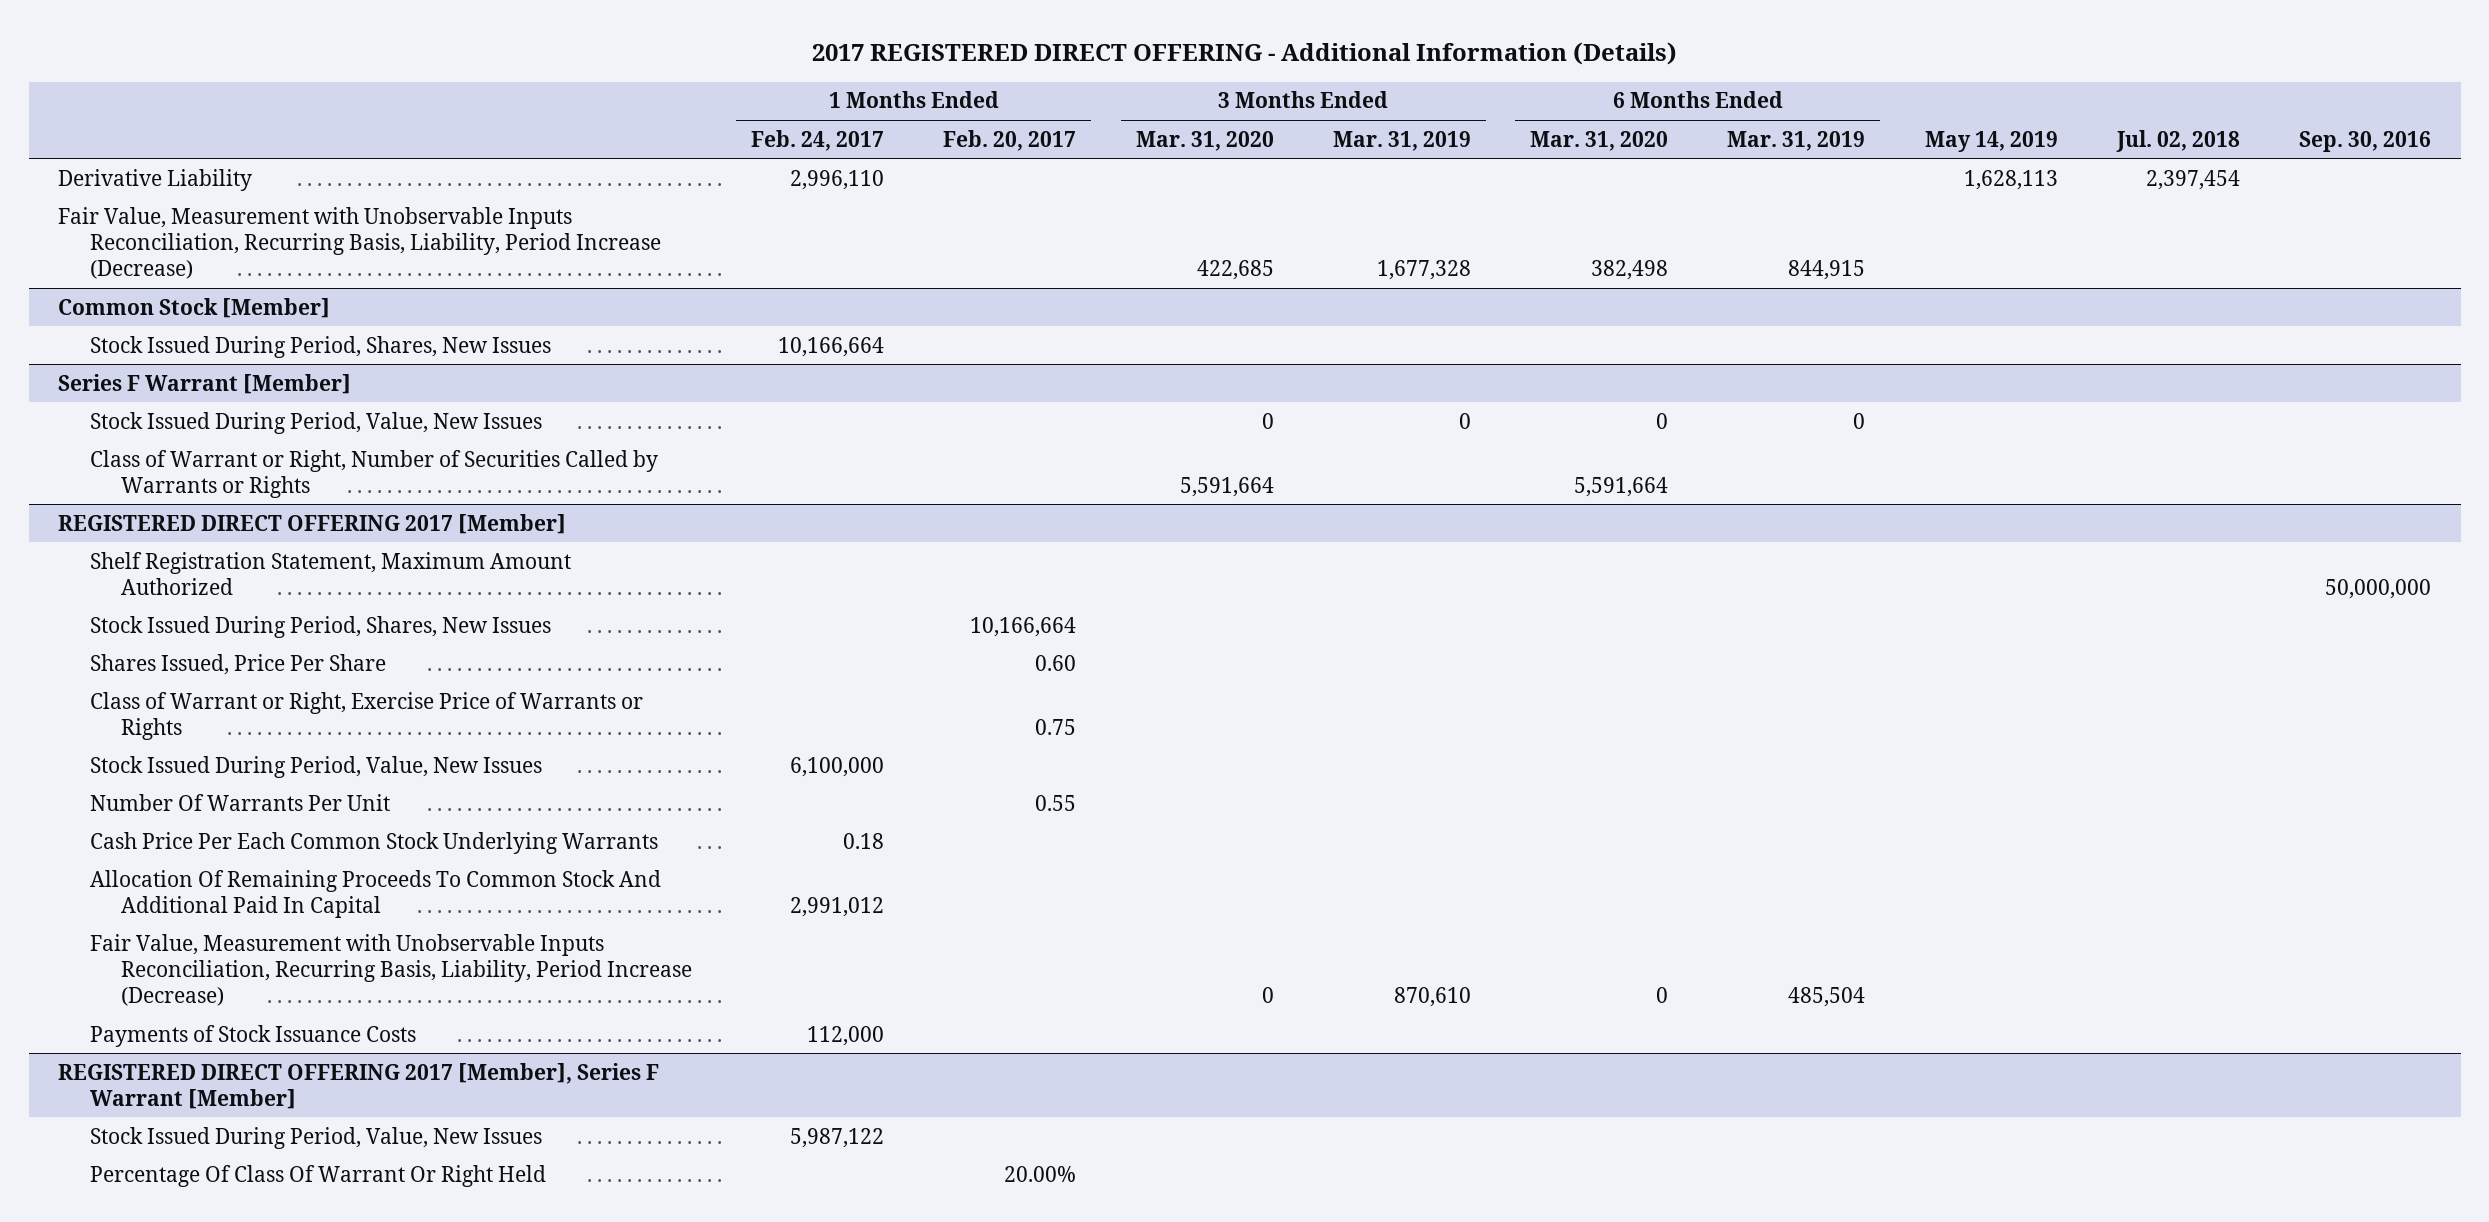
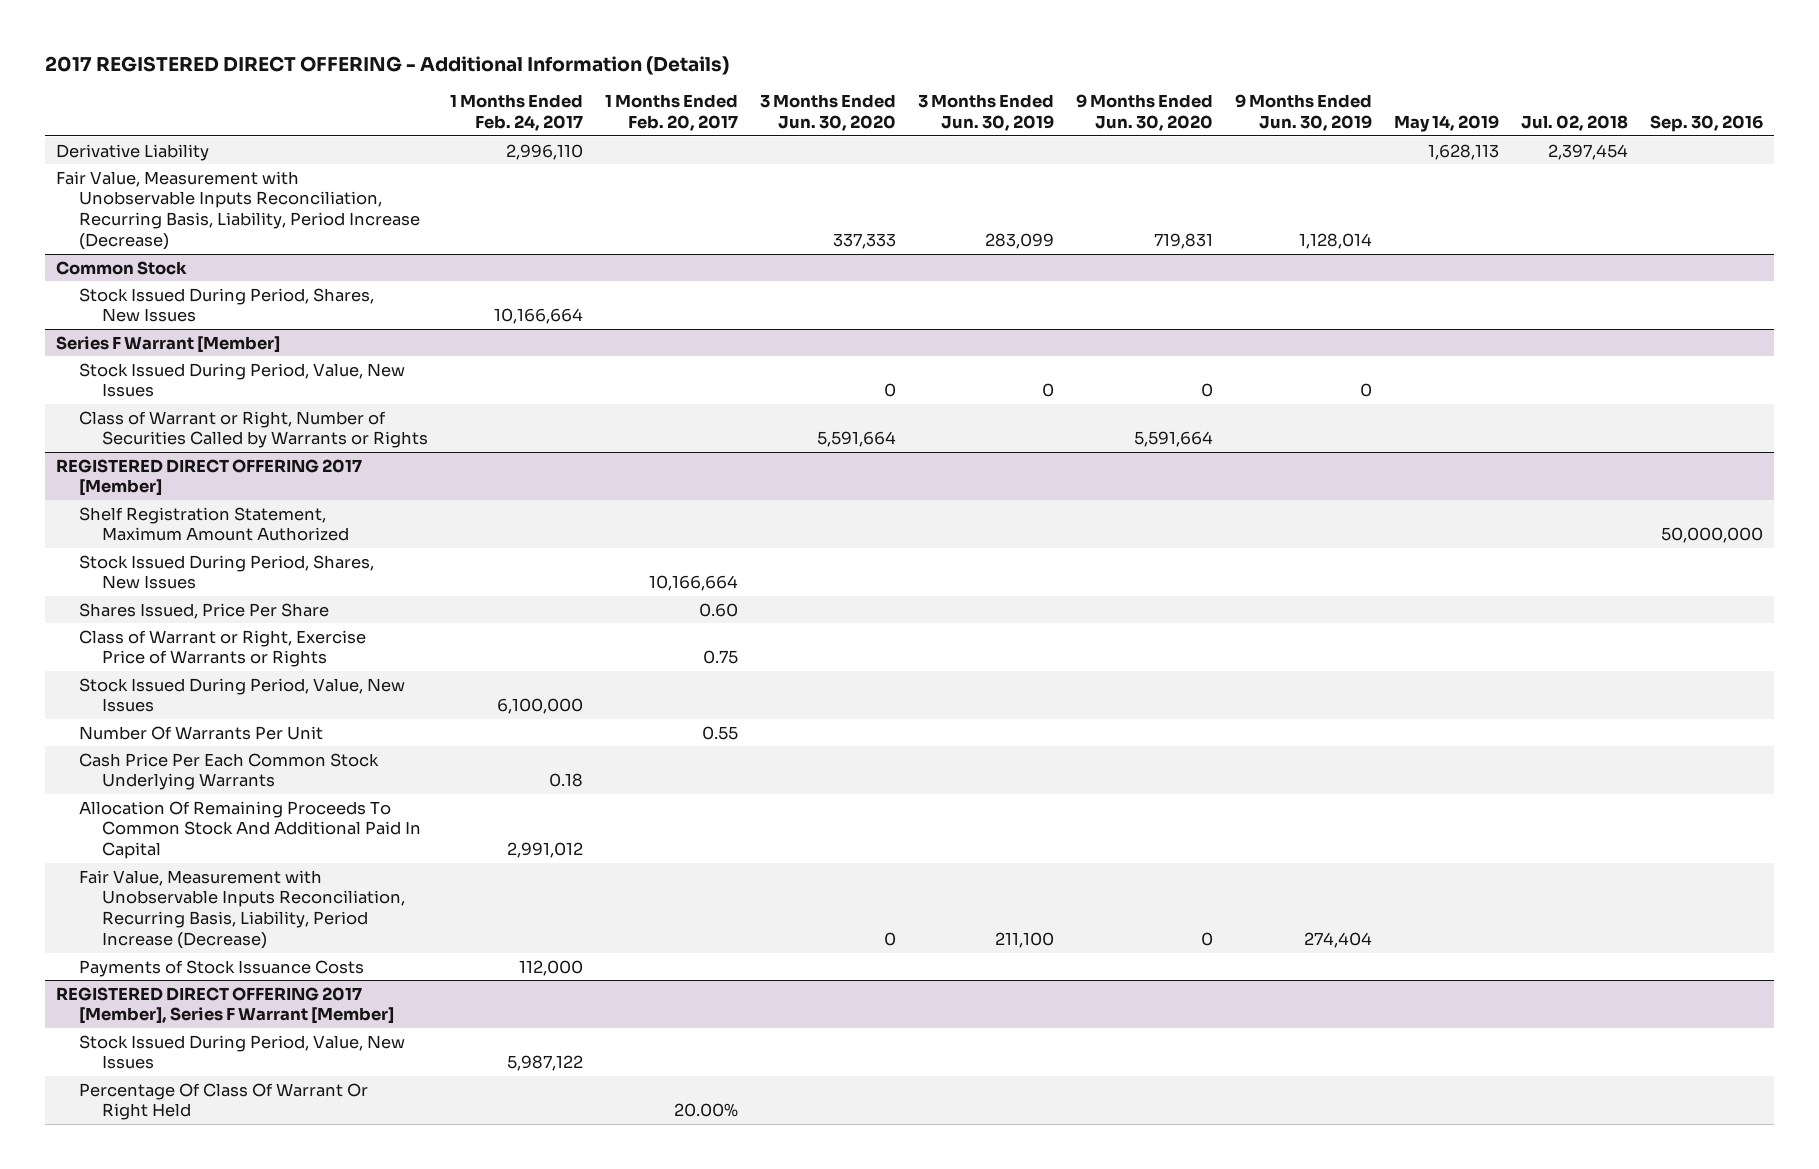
- | 1 Months Ended Feb. 24, 2017 | 1 Months Ended Feb. 20, 2017 | 3 Months Ended Mar. 31, 2020 | 3 Months Ended Mar. 31, 2019 | 6 Months Ended Mar. 31, 2020 | 6 Months Ended Mar. 31, 2019 | May 14, 2019 | Jul. 02, 2018 | Sep. 30, 2016
+ | 1 Months Ended Feb. 24, 2017 | 1 Months Ended Feb. 20, 2017 | 3 Months Ended Jun. 30, 2020 | 3 Months Ended Jun. 30, 2019 | 9 Months Ended Jun. 30, 2020 | 9 Months Ended Jun. 30, 2019 | May 14, 2019 | Jul. 02, 2018 | Sep. 30, 2016
- Common Stock [Member]
+ Common Stock

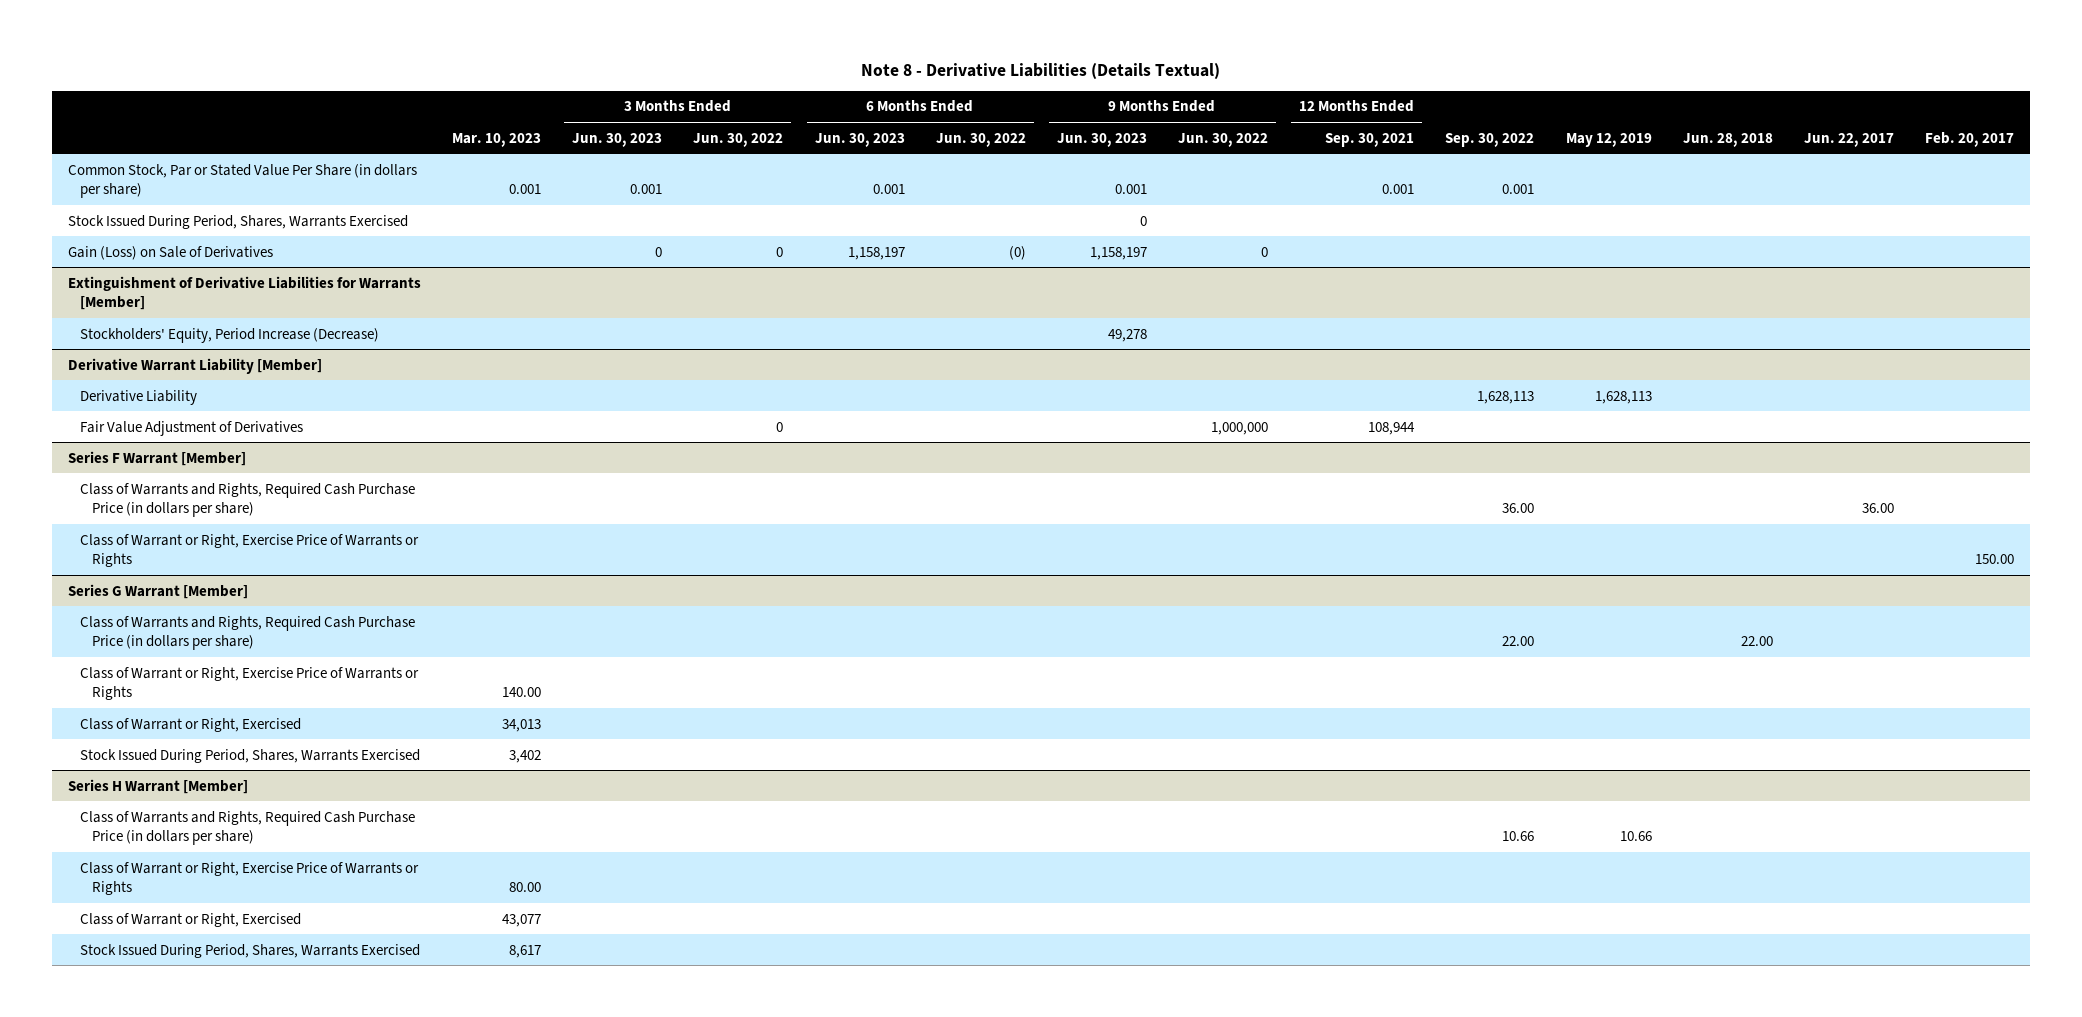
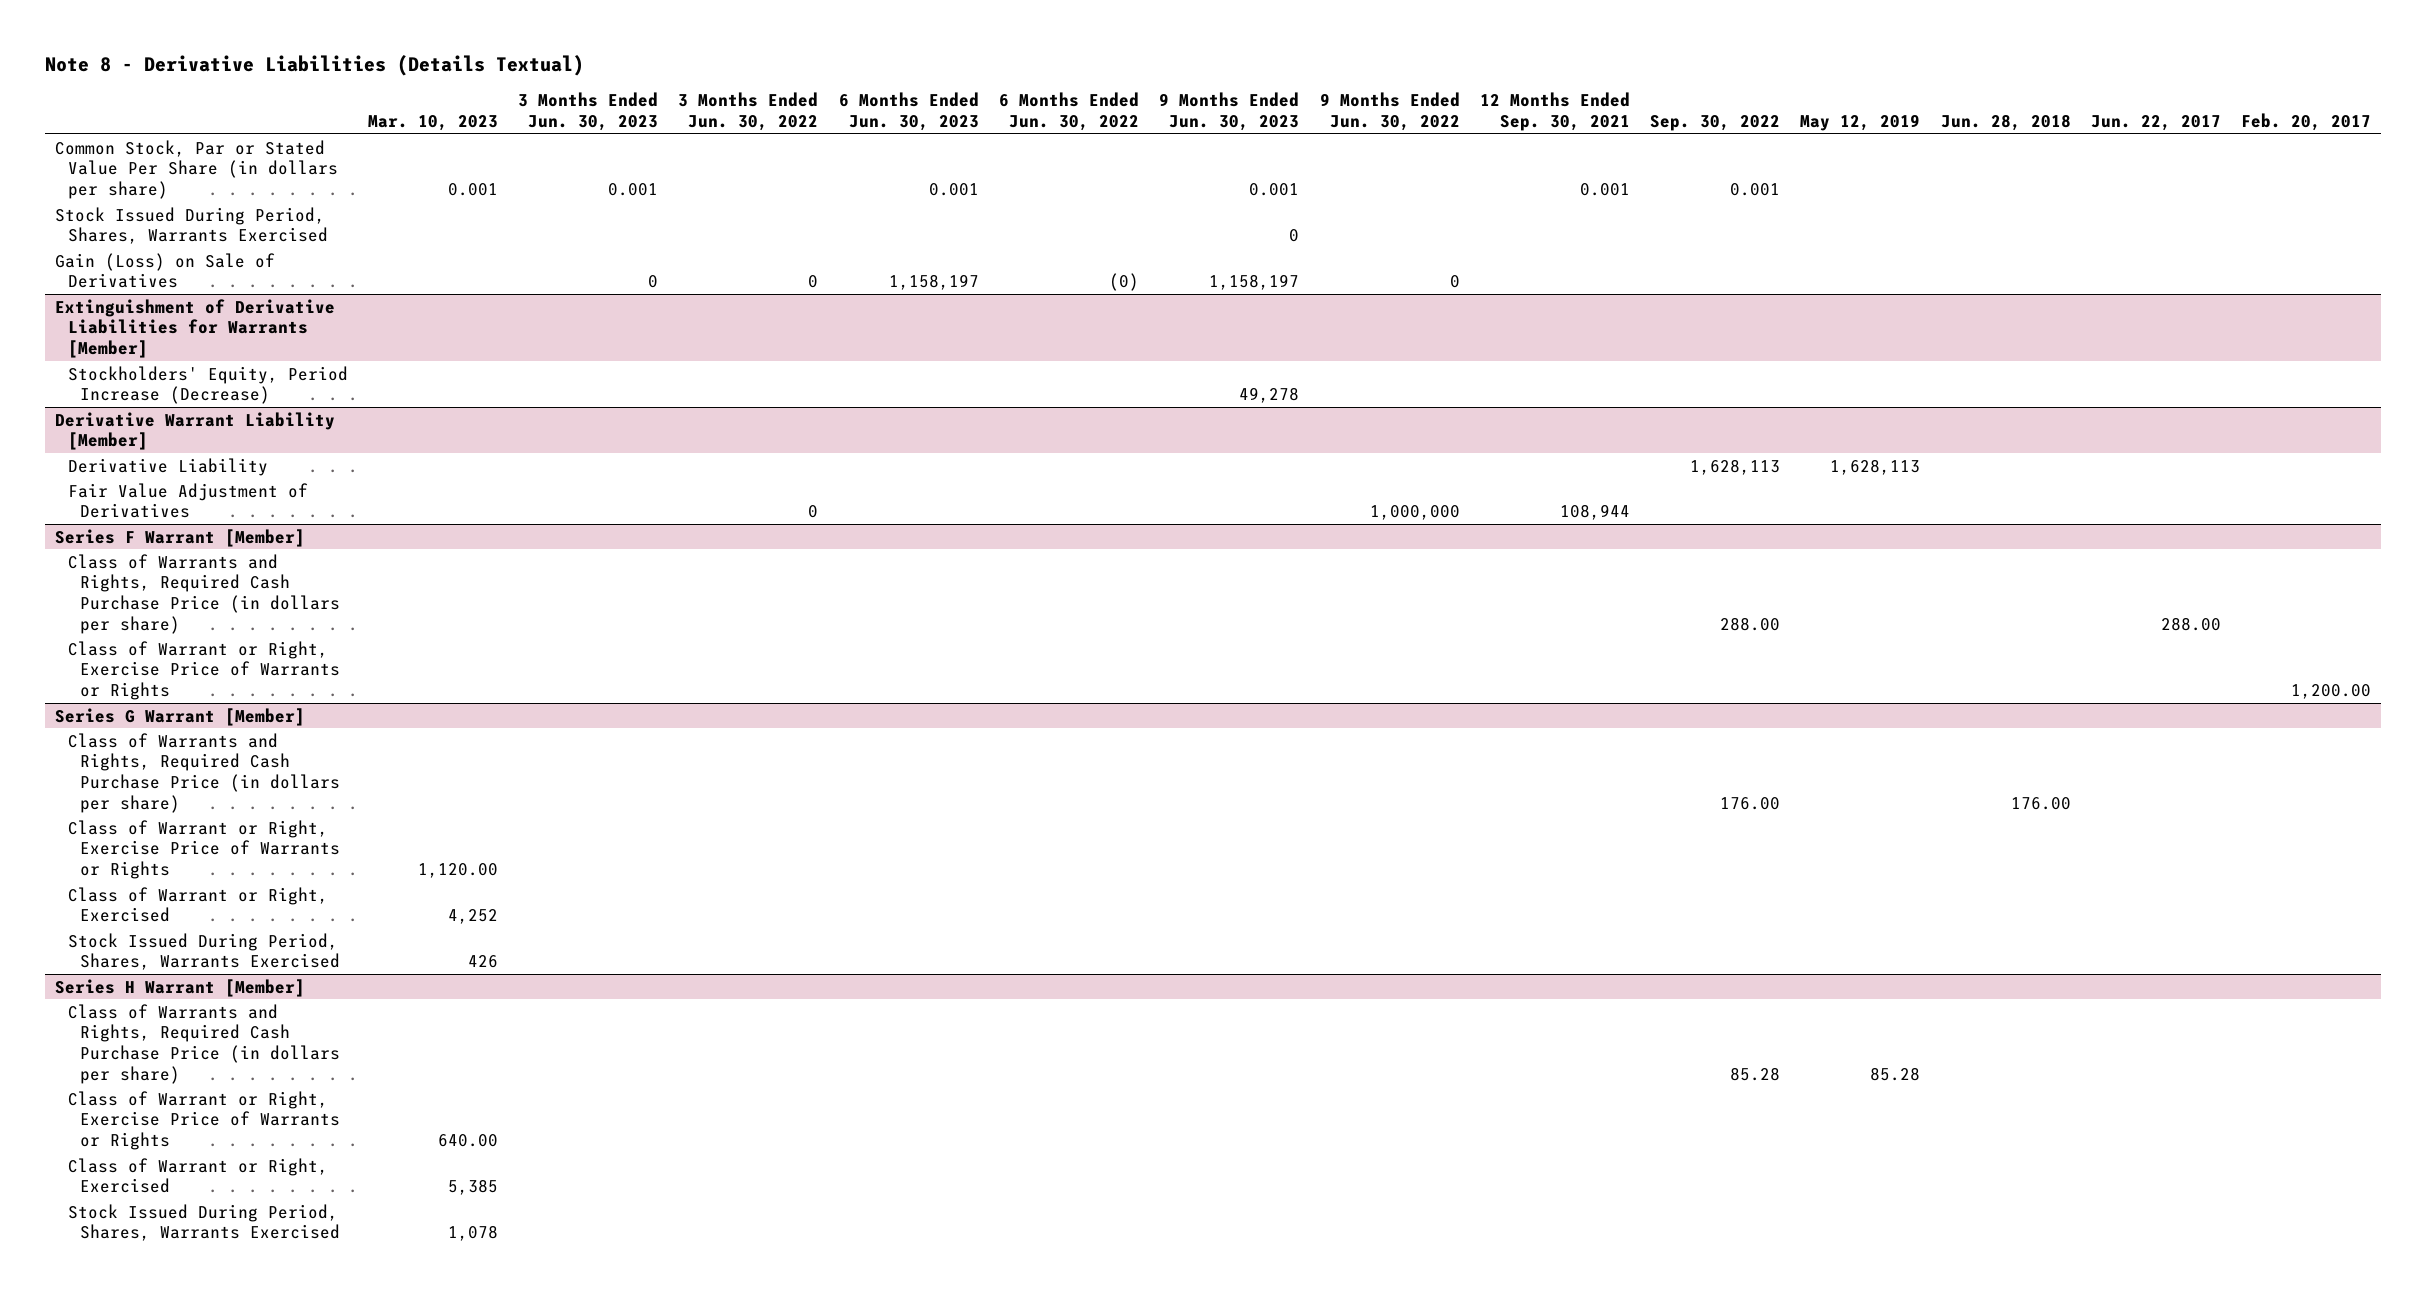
@ Series F Warrant [Member]
- Class of Warrants and Rights, Required Cash Purchase Price (in dollars per share) | | | | | | | | | 36.00 | | | 36.00 |
- Class of Warrant or Right, Exercise Price of Warrants or Rights | | | | | | | | | | | | | 150.00
+ Class of Warrants and Rights, Required Cash Purchase Price (in dollars per share) | | | | | | | | | 288.00 | | | 288.00 |
+ Class of Warrant or Right, Exercise Price of Warrants or Rights | | | | | | | | | | | | | 1,200.00
@ Series G Warrant [Member]
- Class of Warrants and Rights, Required Cash Purchase Price (in dollars per share) | | | | | | | | | 22.00 | | 22.00 | |
- Class of Warrant or Right, Exercise Price of Warrants or Rights | 140.00 | | | | | | | | | | | |
- Class of Warrant or Right, Exercised | 34,013 | | | | | | | | | | | |
- Stock Issued During Period, Shares, Warrants Exercised | 3,402 | | | | | | | | | | | |
+ Class of Warrants and Rights, Required Cash Purchase Price (in dollars per share) | | | | | | | | | 176.00 | | 176.00 | |
+ Class of Warrant or Right, Exercise Price of Warrants or Rights | 1,120.00 | | | | | | | | | | | |
+ Class of Warrant or Right, Exercised | 4,252 | | | | | | | | | | | |
+ Stock Issued During Period, Shares, Warrants Exercised | 426 | | | | | | | | | | | |
@ Series H Warrant [Member]
- Class of Warrants and Rights, Required Cash Purchase Price (in dollars per share) | | | | | | | | | 10.66 | 10.66 | | |
- Class of Warrant or Right, Exercise Price of Warrants or Rights | 80.00 | | | | | | | | | | | |
- Class of Warrant or Right, Exercised | 43,077 | | | | | | | | | | | |
- Stock Issued During Period, Shares, Warrants Exercised | 8,617 | | | | | | | | | | | |
+ Class of Warrants and Rights, Required Cash Purchase Price (in dollars per share) | | | | | | | | | 85.28 | 85.28 | | |
+ Class of Warrant or Right, Exercise Price of Warrants or Rights | 640.00 | | | | | | | | | | | |
+ Class of Warrant or Right, Exercised | 5,385 | | | | | | | | | | | |
+ Stock Issued During Period, Shares, Warrants Exercised | 1,078 | | | | | | | | | | | |

